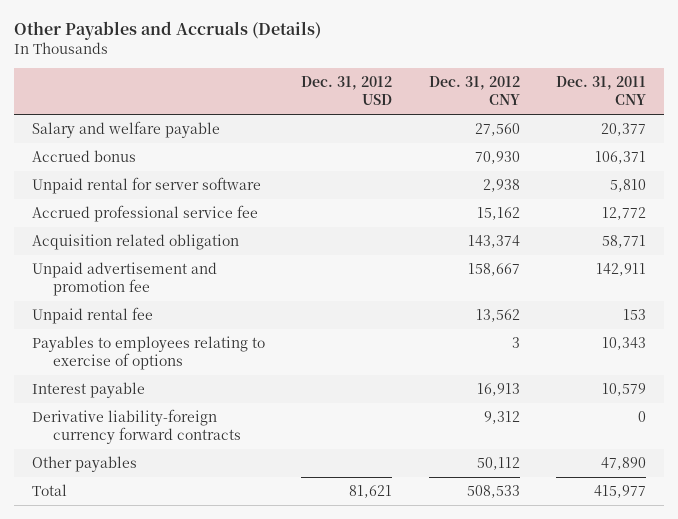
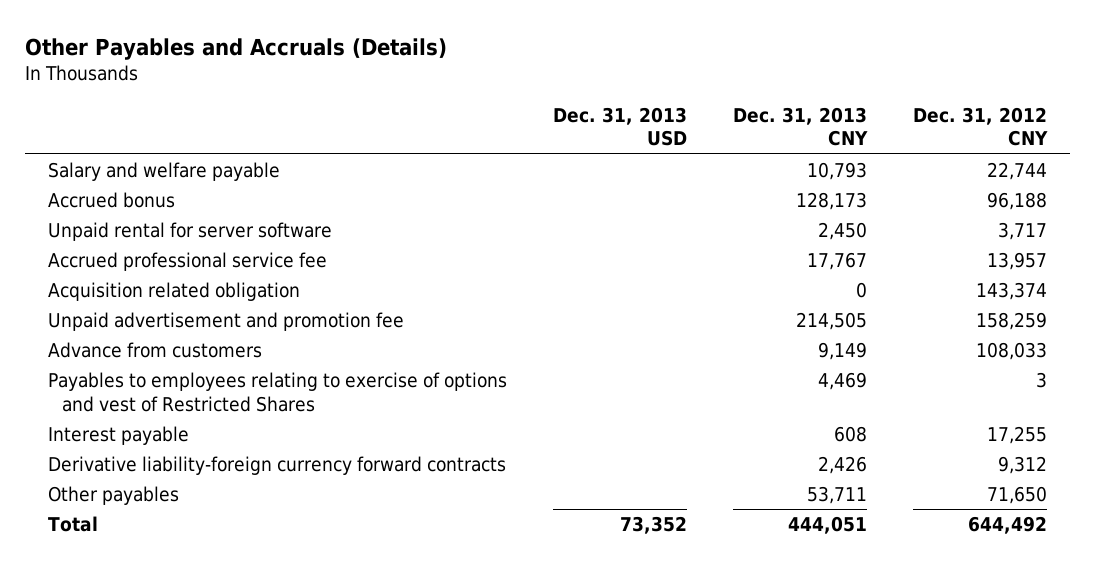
- | Dec. 31, 2012 USD | Dec. 31, 2012 CNY | Dec. 31, 2011 CNY
+ | Dec. 31, 2013 USD | Dec. 31, 2013 CNY | Dec. 31, 2012 CNY
- Salary and welfare payable | | 27,560 | 20,377
- Accrued bonus | | 70,930 | 106,371
- Unpaid rental for server software | | 2,938 | 5,810
- Accrued professional service fee | | 15,162 | 12,772
+ Salary and welfare payable | | 10,793 | 22,744
+ Accrued bonus | | 128,173 | 96,188
+ Unpaid rental for server software | | 2,450 | 3,717
+ Accrued professional service fee | | 17,767 | 13,957
- Unpaid advertisement and promotion fee | | 158,667 | 142,911
- Unpaid rental fee | | 13,562 | 153
- Payables to employees relating to exercise of options | | 3 | 10,343
- Interest payable | | 16,913 | 10,579
+ Unpaid advertisement and promotion fee | | 214,505 | 158,259
+ Advance from customers | | 9,149 | 108,033
+ Payables to employees relating to exercise of options and vest of Restricted Shares | | 4,469 | 3
+ Interest payable | | 608 | 17,255
- Other payables | | 50,112 | 47,890
- Total | 81,621 | 508,533 | 415,977
+ Other payables | | 53,711 | 71,650
+ Total | 73,352 | 444,051 | 644,492

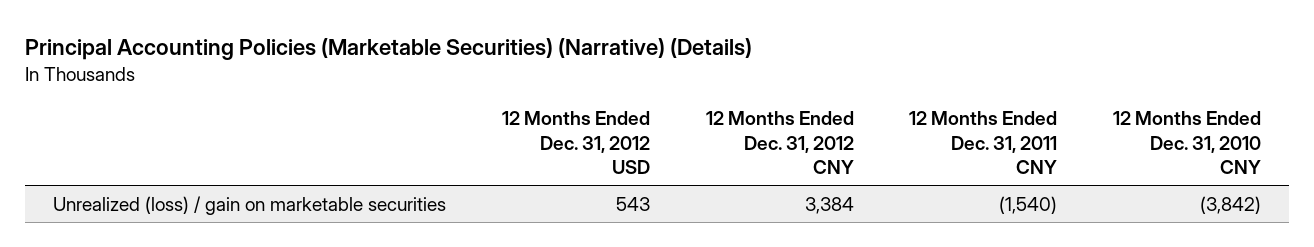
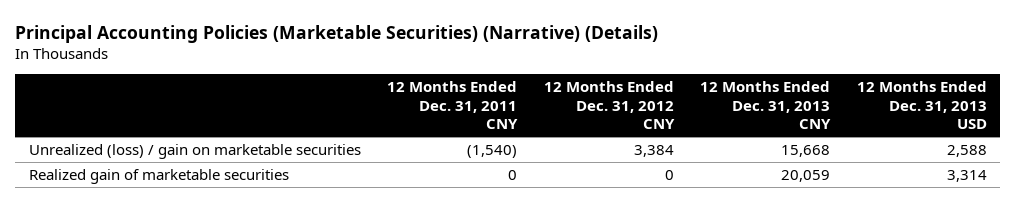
- | 12 Months Ended Dec. 31, 2012 USD | 12 Months Ended Dec. 31, 2012 CNY | 12 Months Ended Dec. 31, 2011 CNY | 12 Months Ended Dec. 31, 2010 CNY
+ | 12 Months Ended Dec. 31, 2011 CNY | 12 Months Ended Dec. 31, 2012 CNY | 12 Months Ended Dec. 31, 2013 CNY | 12 Months Ended Dec. 31, 2013 USD
+ Realized gain of marketable securities | 0 | 0 | 20,059 | 3,314

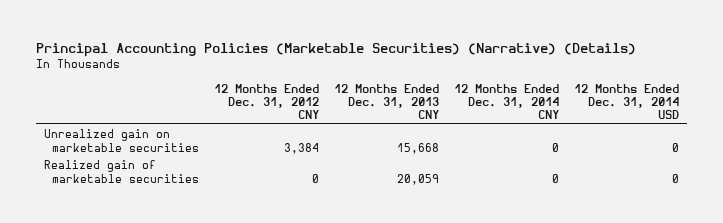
- | 12 Months Ended Dec. 31, 2011 CNY | 12 Months Ended Dec. 31, 2012 CNY | 12 Months Ended Dec. 31, 2013 CNY | 12 Months Ended Dec. 31, 2013 USD
+ | 12 Months Ended Dec. 31, 2012 CNY | 12 Months Ended Dec. 31, 2013 CNY | 12 Months Ended Dec. 31, 2014 CNY | 12 Months Ended Dec. 31, 2014 USD
- Unrealized (loss) / gain on marketable securities | (1,540) | 3,384 | 15,668 | 2,588
+ Unrealized gain on marketable securities | 3,384 | 15,668 | 0 | 0

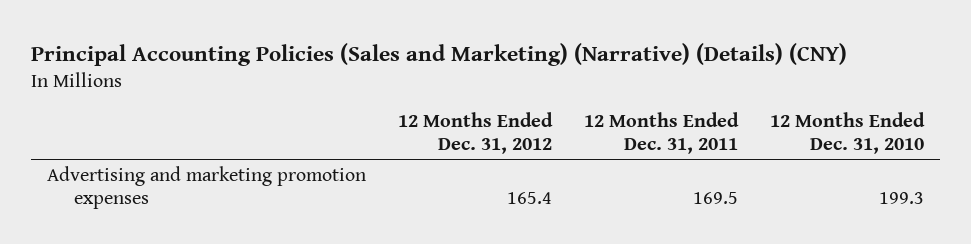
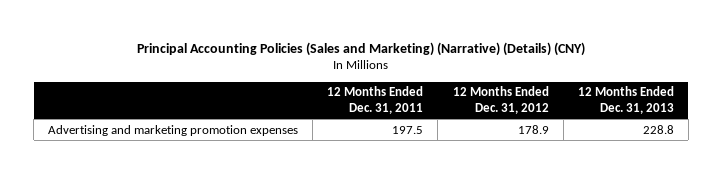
- | 12 Months Ended Dec. 31, 2012 | 12 Months Ended Dec. 31, 2011 | 12 Months Ended Dec. 31, 2010
+ | 12 Months Ended Dec. 31, 2011 | 12 Months Ended Dec. 31, 2012 | 12 Months Ended Dec. 31, 2013
- Advertising and marketing promotion expenses | 165.4 | 169.5 | 199.3
+ Advertising and marketing promotion expenses | 197.5 | 178.9 | 228.8

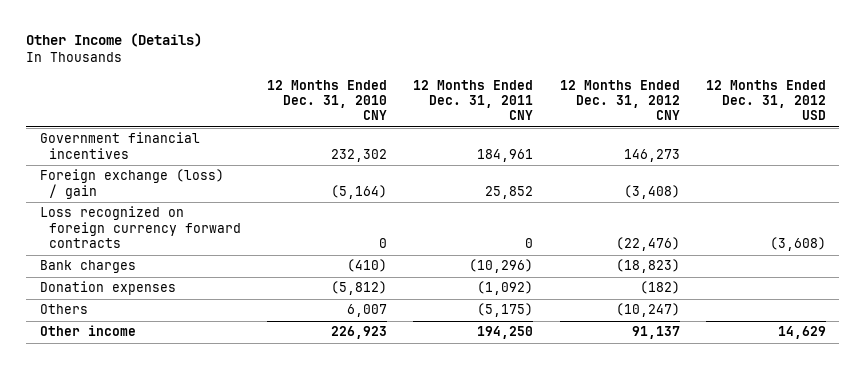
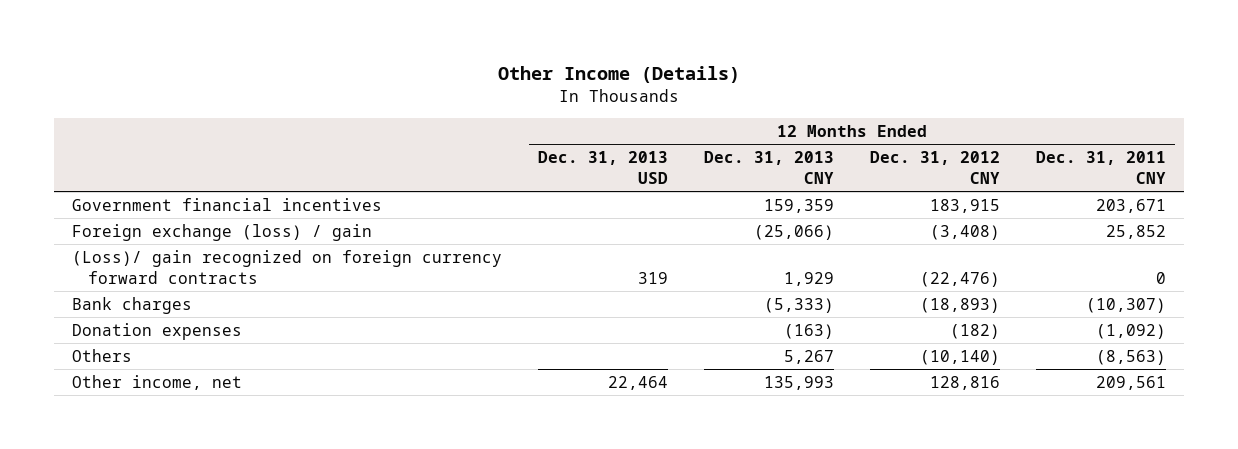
- | 12 Months Ended Dec. 31, 2010 CNY | 12 Months Ended Dec. 31, 2011 CNY | 12 Months Ended Dec. 31, 2012 CNY | 12 Months Ended Dec. 31, 2012 USD
+ | 12 Months Ended Dec. 31, 2013 USD | 12 Months Ended Dec. 31, 2013 CNY | 12 Months Ended Dec. 31, 2012 CNY | 12 Months Ended Dec. 31, 2011 CNY
- Government financial incentives | 232,302 | 184,961 | 146,273 |
+ Government financial incentives | | 159,359 | 183,915 | 203,671
- Loss recognized on foreign currency forward contracts | 0 | 0 | (22,476) | (3,608)
- Bank charges | (410) | (10,296) | (18,823) |
+ (Loss)/ gain recognized on foreign currency forward contracts | 319 | 1,929 | (22,476) | 0
+ Bank charges | | (5,333) | (18,893) | (10,307)
- Others | 6,007 | (5,175) | (10,247) |
- Other income | 226,923 | 194,250 | 91,137 | 14,629
+ Others | | 5,267 | (10,140) | (8,563)
+ Other income, net | 22,464 | 135,993 | 128,816 | 209,561

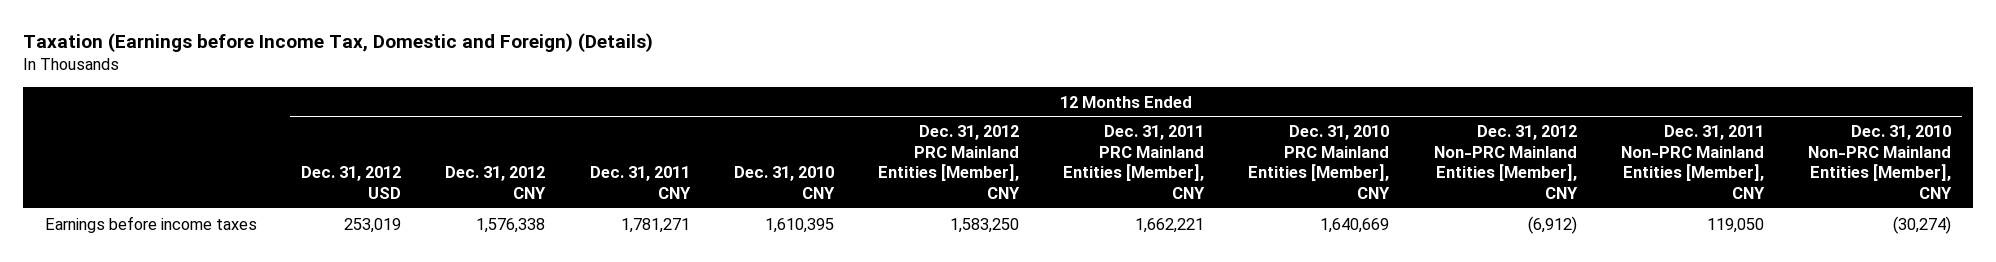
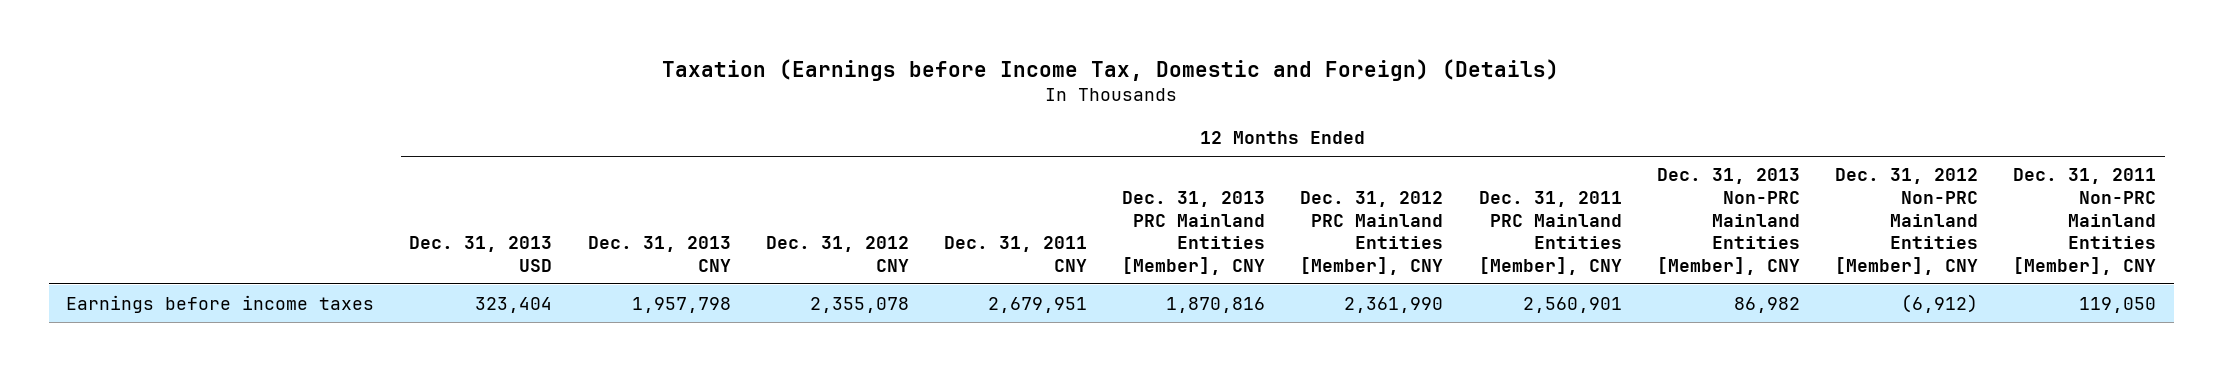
- | 12 Months Ended Dec. 31, 2012 USD | 12 Months Ended Dec. 31, 2012 CNY | 12 Months Ended Dec. 31, 2011 CNY | 12 Months Ended Dec. 31, 2010 CNY | 12 Months Ended Dec. 31, 2012 PRC Mainland Entities [Member], CNY | 12 Months Ended Dec. 31, 2011 PRC Mainland Entities [Member], CNY | 12 Months Ended Dec. 31, 2010 PRC Mainland Entities [Member], CNY | 12 Months Ended Dec. 31, 2012 Non-PRC Mainland Entities [Member], CNY | 12 Months Ended Dec. 31, 2011 Non-PRC Mainland Entities [Member], CNY | 12 Months Ended Dec. 31, 2010 Non-PRC Mainland Entities [Member], CNY
+ | 12 Months Ended Dec. 31, 2013 USD | 12 Months Ended Dec. 31, 2013 CNY | 12 Months Ended Dec. 31, 2012 CNY | 12 Months Ended Dec. 31, 2011 CNY | 12 Months Ended Dec. 31, 2013 PRC Mainland Entities [Member], CNY | 12 Months Ended Dec. 31, 2012 PRC Mainland Entities [Member], CNY | 12 Months Ended Dec. 31, 2011 PRC Mainland Entities [Member], CNY | 12 Months Ended Dec. 31, 2013 Non-PRC Mainland Entities [Member], CNY | 12 Months Ended Dec. 31, 2012 Non-PRC Mainland Entities [Member], CNY | 12 Months Ended Dec. 31, 2011 Non-PRC Mainland Entities [Member], CNY
- Earnings before income taxes | 253,019 | 1,576,338 | 1,781,271 | 1,610,395 | 1,583,250 | 1,662,221 | 1,640,669 | (6,912) | 119,050 | (30,274)
+ Earnings before income taxes | 323,404 | 1,957,798 | 2,355,078 | 2,679,951 | 1,870,816 | 2,361,990 | 2,560,901 | 86,982 | (6,912) | 119,050

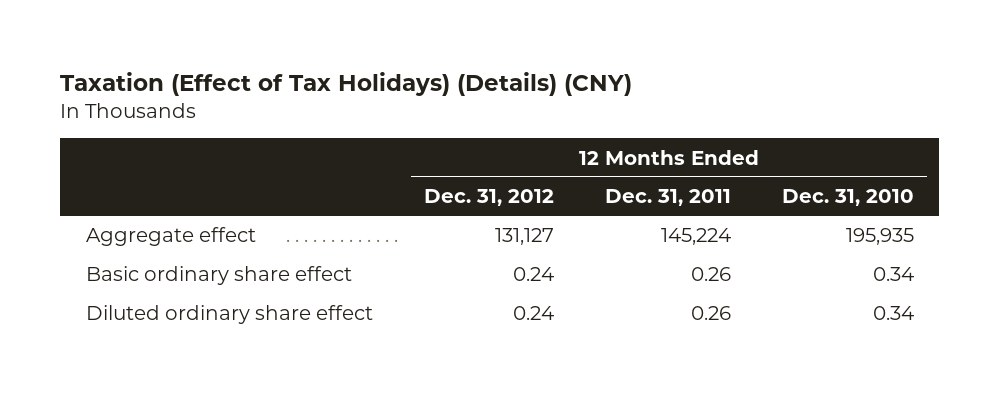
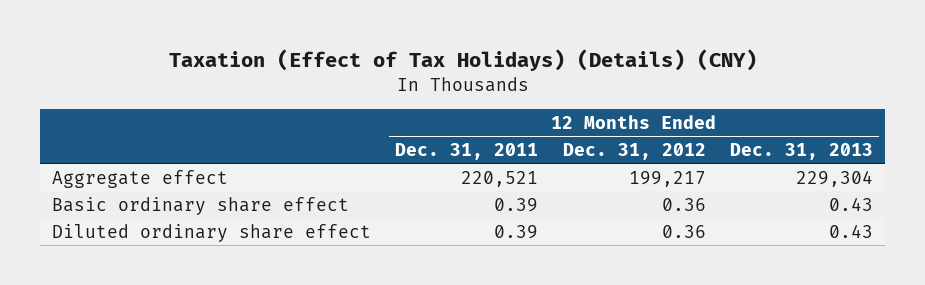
- | 12 Months Ended Dec. 31, 2012 | 12 Months Ended Dec. 31, 2011 | 12 Months Ended Dec. 31, 2010
+ | 12 Months Ended Dec. 31, 2011 | 12 Months Ended Dec. 31, 2012 | 12 Months Ended Dec. 31, 2013
- Aggregate effect | 131,127 | 145,224 | 195,935
- Basic ordinary share effect | 0.24 | 0.26 | 0.34
- Diluted ordinary share effect | 0.24 | 0.26 | 0.34
+ Aggregate effect | 220,521 | 199,217 | 229,304
+ Basic ordinary share effect | 0.39 | 0.36 | 0.43
+ Diluted ordinary share effect | 0.39 | 0.36 | 0.43

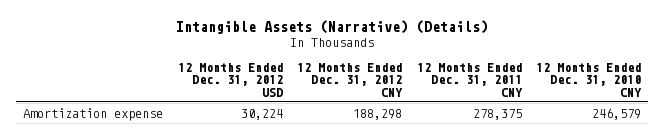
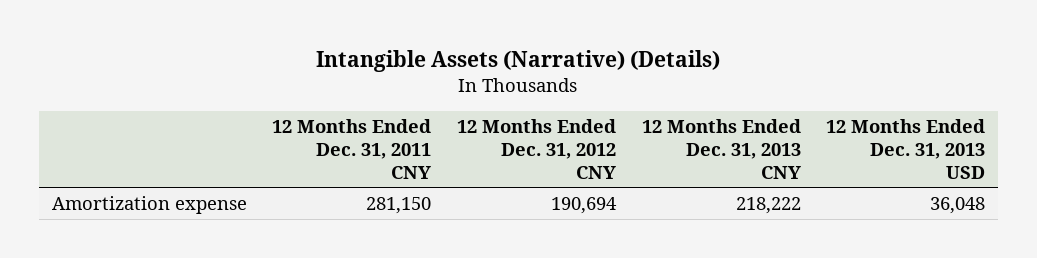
- | 12 Months Ended Dec. 31, 2012 USD | 12 Months Ended Dec. 31, 2012 CNY | 12 Months Ended Dec. 31, 2011 CNY | 12 Months Ended Dec. 31, 2010 CNY
+ | 12 Months Ended Dec. 31, 2011 CNY | 12 Months Ended Dec. 31, 2012 CNY | 12 Months Ended Dec. 31, 2013 CNY | 12 Months Ended Dec. 31, 2013 USD
- Amortization expense | 30,224 | 188,298 | 278,375 | 246,579
+ Amortization expense | 281,150 | 190,694 | 218,222 | 36,048

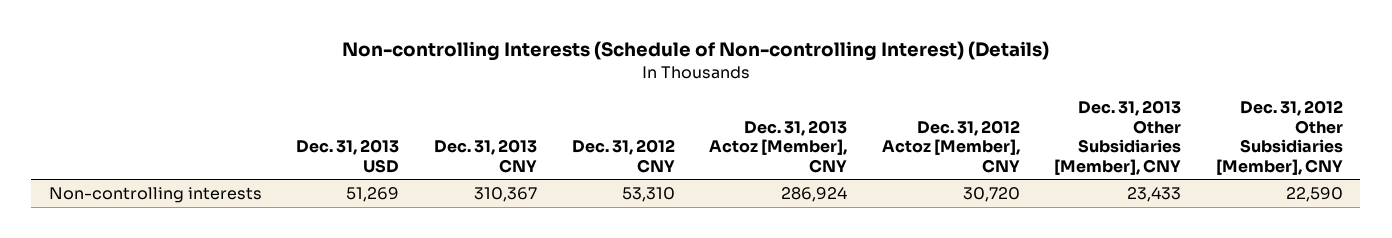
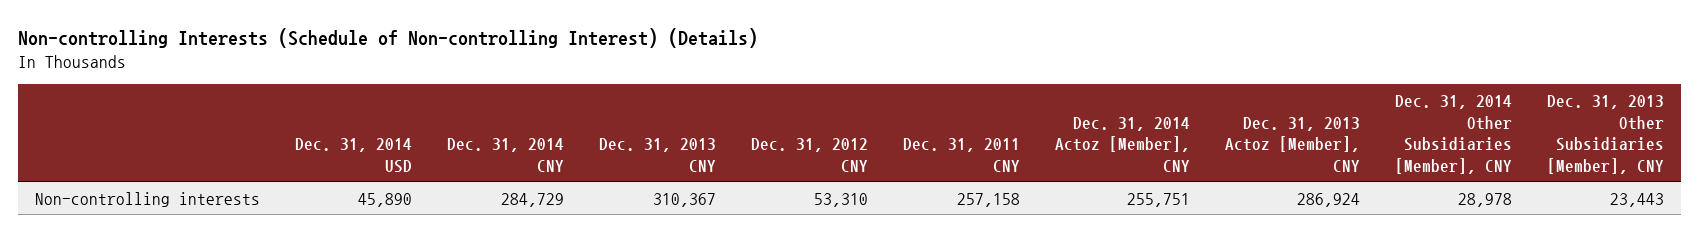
- | Dec. 31, 2013 USD | Dec. 31, 2013 CNY | Dec. 31, 2012 CNY | Dec. 31, 2013 Actoz [Member], CNY | Dec. 31, 2012 Actoz [Member], CNY | Dec. 31, 2013 Other Subsidiaries [Member], CNY | Dec. 31, 2012 Other Subsidiaries [Member], CNY
+ | Dec. 31, 2014 USD | Dec. 31, 2014 CNY | Dec. 31, 2013 CNY | Dec. 31, 2012 CNY | Dec. 31, 2011 CNY | Dec. 31, 2014 Actoz [Member], CNY | Dec. 31, 2013 Actoz [Member], CNY | Dec. 31, 2014 Other Subsidiaries [Member], CNY | Dec. 31, 2013 Other Subsidiaries [Member], CNY
- Non-controlling interests | 51,269 | 310,367 | 53,310 | 286,924 | 30,720 | 23,433 | 22,590
+ Non-controlling interests | 45,890 | 284,729 | 310,367 | 53,310 | 257,158 | 255,751 | 286,924 | 28,978 | 23,443

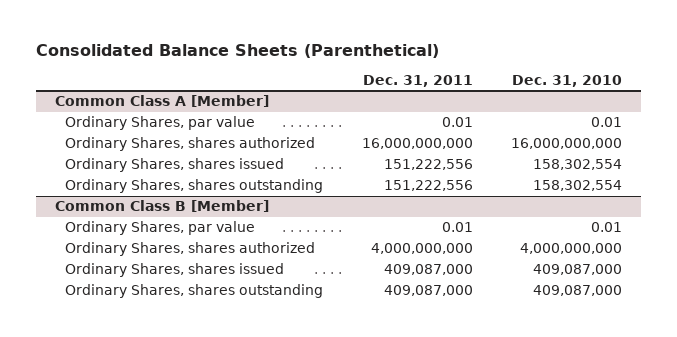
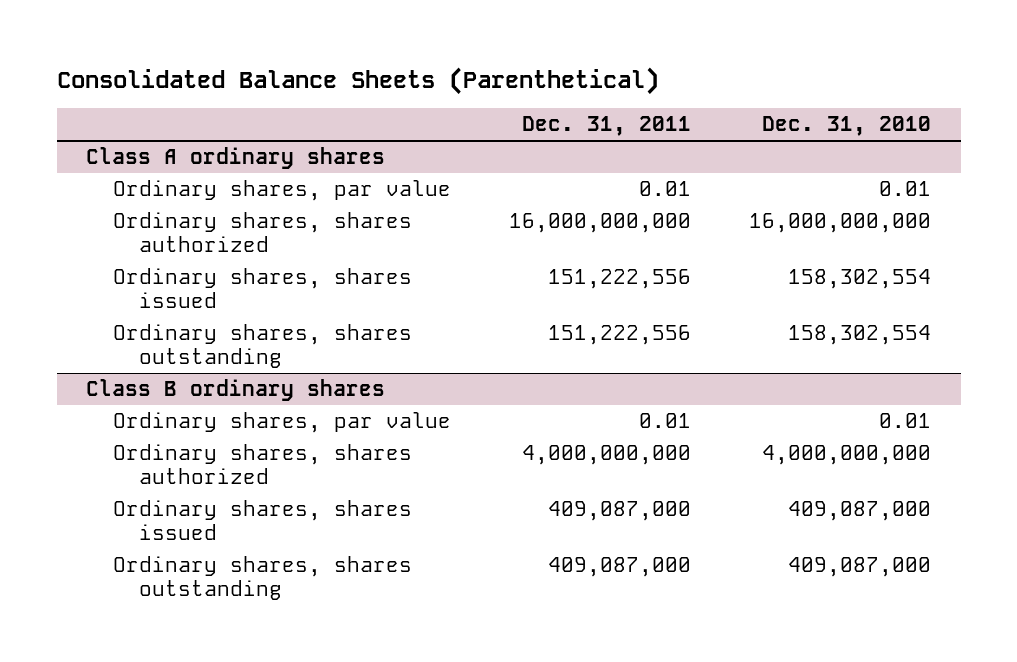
- Common Class A [Member]
- Ordinary Shares, par value | 0.01 | 0.01
- Ordinary Shares, shares authorized | 16,000,000,000 | 16,000,000,000
- Ordinary Shares, shares issued | 151,222,556 | 158,302,554
- Ordinary Shares, shares outstanding | 151,222,556 | 158,302,554
- Common Class B [Member]
- Ordinary Shares, par value | 0.01 | 0.01
- Ordinary Shares, shares authorized | 4,000,000,000 | 4,000,000,000
- Ordinary Shares, shares issued | 409,087,000 | 409,087,000
- Ordinary Shares, shares outstanding | 409,087,000 | 409,087,000
+ Class A ordinary shares
+ Ordinary shares, par value | 0.01 | 0.01
+ Ordinary shares, shares authorized | 16,000,000,000 | 16,000,000,000
+ Ordinary shares, shares issued | 151,222,556 | 158,302,554
+ Ordinary shares, shares outstanding | 151,222,556 | 158,302,554
+ Class B ordinary shares
+ Ordinary shares, par value | 0.01 | 0.01
+ Ordinary shares, shares authorized | 4,000,000,000 | 4,000,000,000
+ Ordinary shares, shares issued | 409,087,000 | 409,087,000
+ Ordinary shares, shares outstanding | 409,087,000 | 409,087,000

